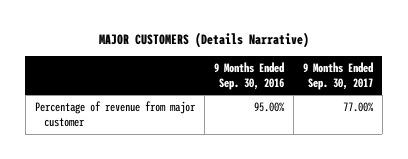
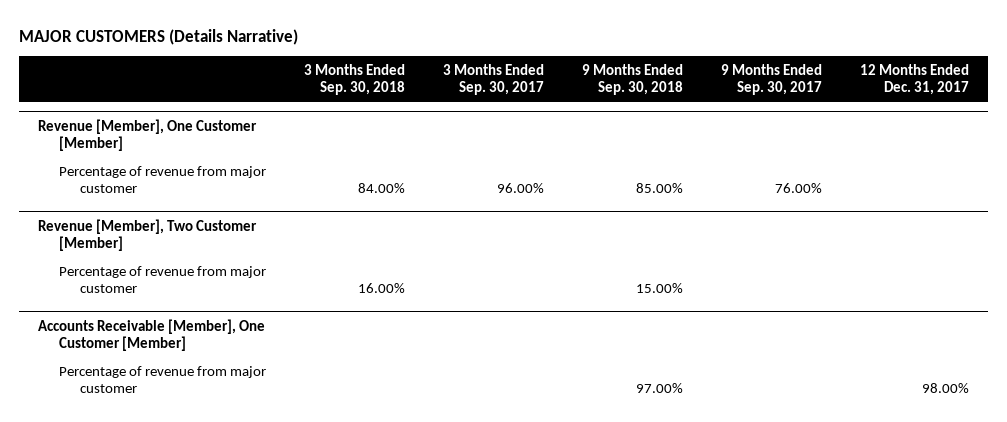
- | 9 Months Ended Sep. 30, 2016 | 9 Months Ended Sep. 30, 2017
+ | 3 Months Ended Sep. 30, 2018 | 3 Months Ended Sep. 30, 2017 | 9 Months Ended Sep. 30, 2018 | 9 Months Ended Sep. 30, 2017 | 12 Months Ended Dec. 31, 2017
- Percentage of revenue from major customer | 95.00% | 77.00%
+ Revenue [Member], One Customer [Member]
+ Percentage of revenue from major customer | 84.00% | 96.00% | 85.00% | 76.00% |
+ Revenue [Member], Two Customer [Member]
+ Percentage of revenue from major customer | 16.00% | | 15.00% | |
+ Accounts Receivable [Member], One Customer [Member]
+ Percentage of revenue from major customer | | | 97.00% | | 98.00%

